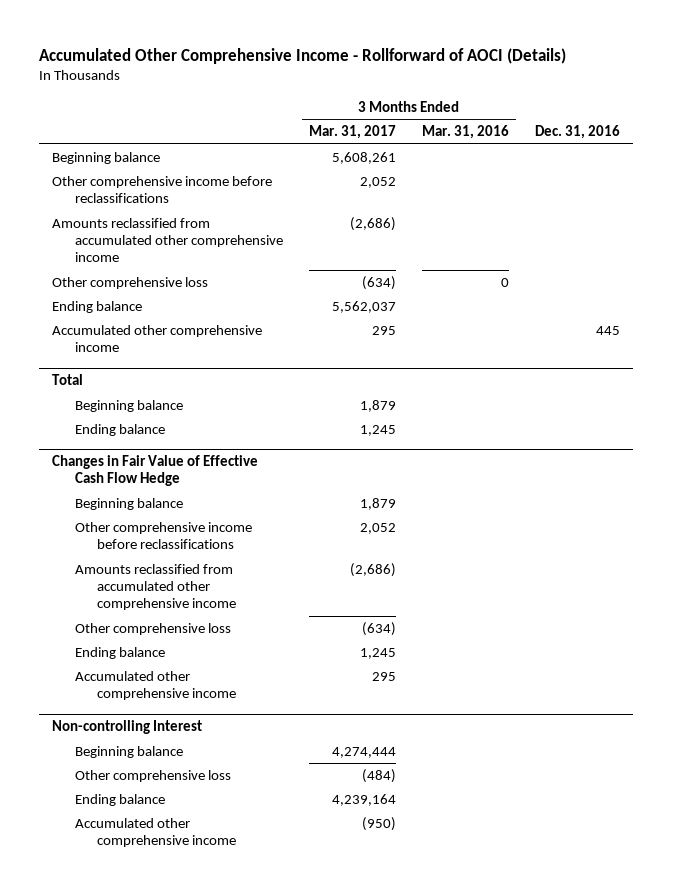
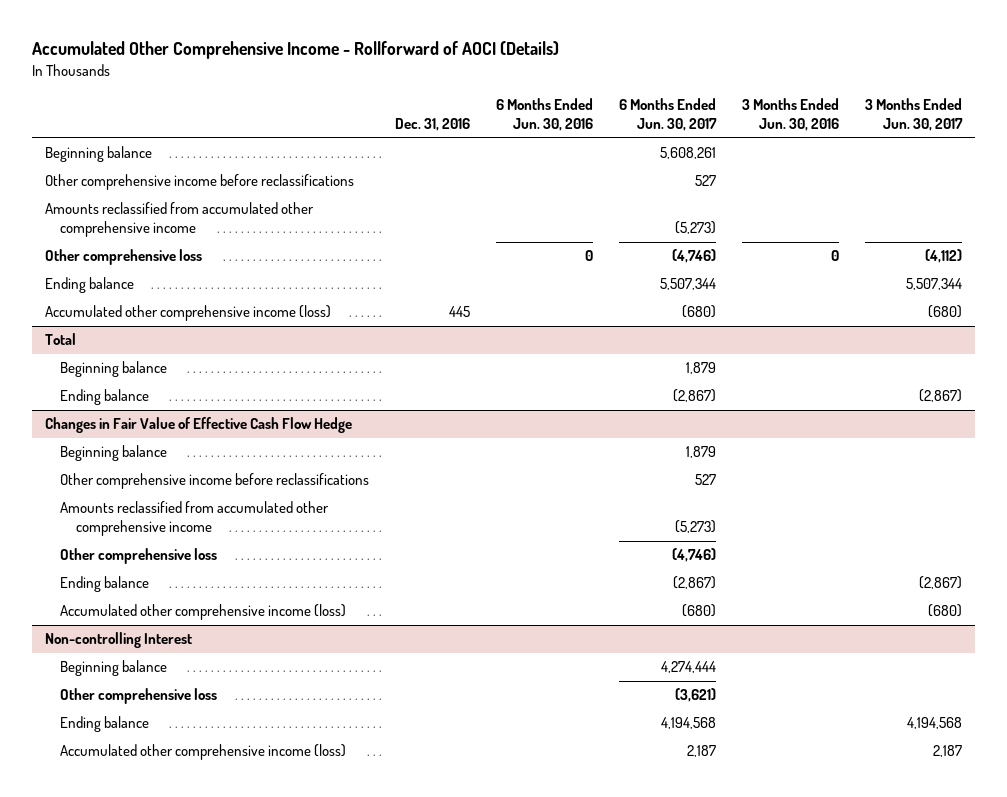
- | 3 Months Ended Mar. 31, 2017 | 3 Months Ended Mar. 31, 2016 | Dec. 31, 2016
+ | Dec. 31, 2016 | 6 Months Ended Jun. 30, 2016 | 6 Months Ended Jun. 30, 2017 | 3 Months Ended Jun. 30, 2016 | 3 Months Ended Jun. 30, 2017
- Accumulated other comprehensive income | 295 | | 445
+ Accumulated other comprehensive income (loss) | 445 | | (680) | | (680)
@ Changes in Fair Value of Effective Cash Flow Hedge
- Accumulated other comprehensive income | 295 | |
+ Accumulated other comprehensive income (loss) | | | (680) | | (680)
@ Non-controlling Interest
- Accumulated other comprehensive income | (950) | |
+ Accumulated other comprehensive income (loss) | | | 2,187 | | 2,187

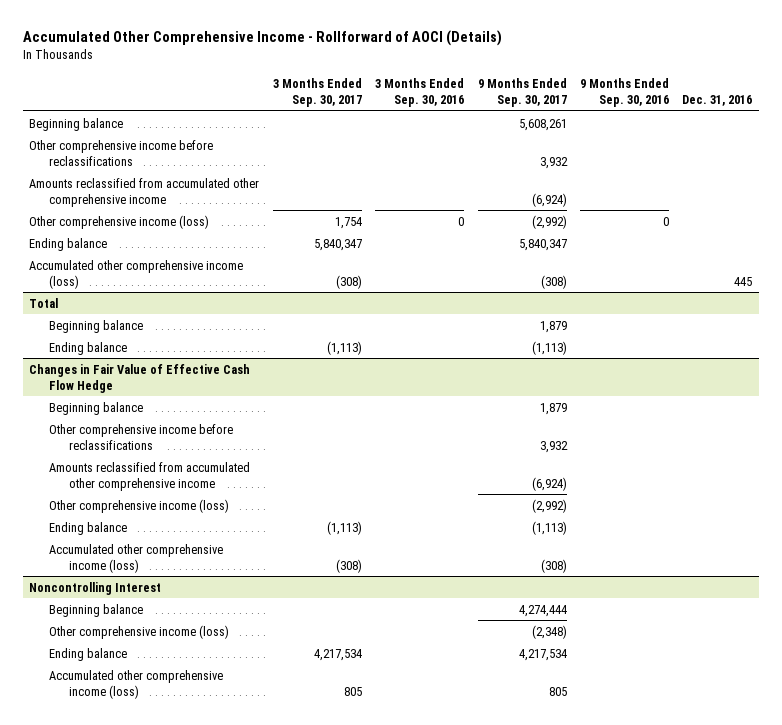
- | Dec. 31, 2016 | 6 Months Ended Jun. 30, 2016 | 6 Months Ended Jun. 30, 2017 | 3 Months Ended Jun. 30, 2016 | 3 Months Ended Jun. 30, 2017
+ | 3 Months Ended Sep. 30, 2017 | 3 Months Ended Sep. 30, 2016 | 9 Months Ended Sep. 30, 2017 | 9 Months Ended Sep. 30, 2016 | Dec. 31, 2016
- Other comprehensive loss | | 0 | (4,746) | 0 | (4,112)
+ Other comprehensive income (loss) | 1,754 | 0 | (2,992) | 0 |
@ Changes in Fair Value of Effective Cash Flow Hedge
- Other comprehensive loss | | | (4,746) | |
+ Other comprehensive income (loss) | | | (2,992) | |
- Non-controlling Interest
+ Noncontrolling Interest
- Other comprehensive loss | | | (3,621) | |
+ Other comprehensive income (loss) | | | (2,348) | |

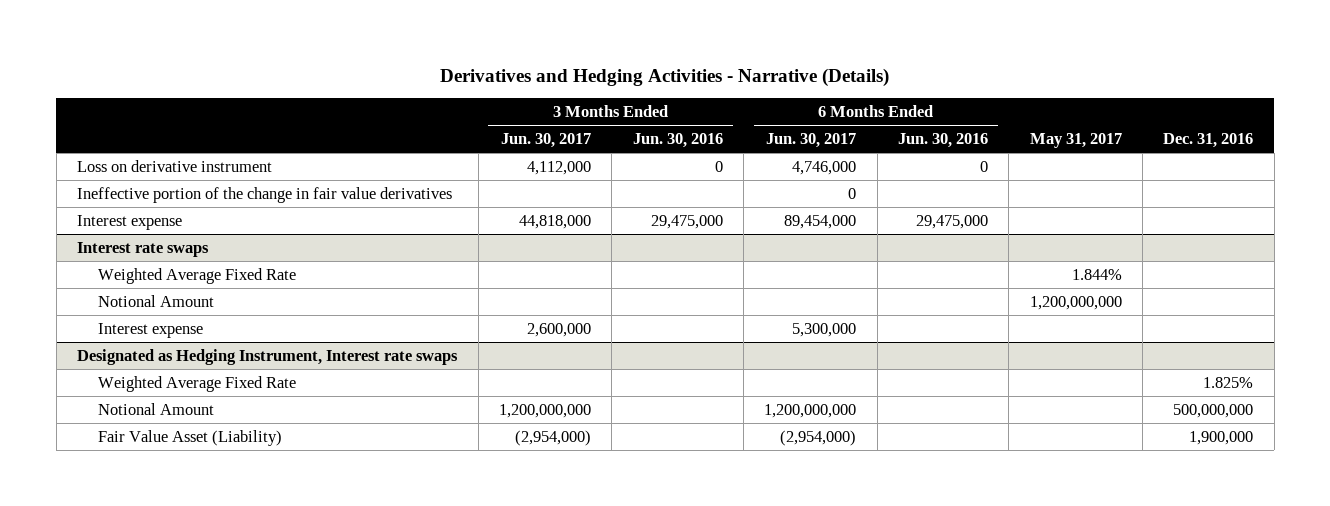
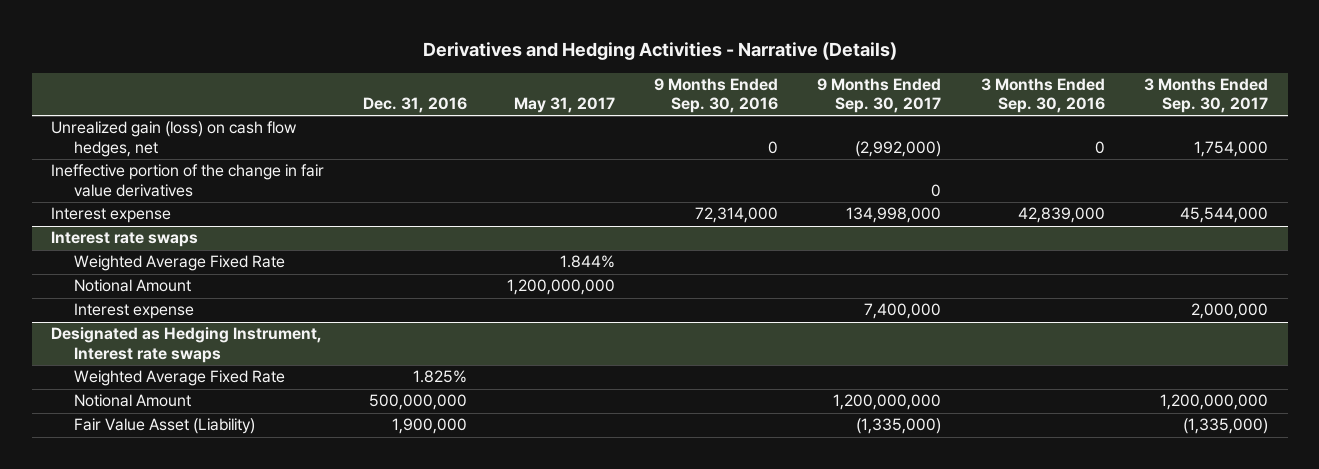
- | 3 Months Ended Jun. 30, 2017 | 3 Months Ended Jun. 30, 2016 | 6 Months Ended Jun. 30, 2017 | 6 Months Ended Jun. 30, 2016 | May 31, 2017 | Dec. 31, 2016
+ | Dec. 31, 2016 | May 31, 2017 | 9 Months Ended Sep. 30, 2016 | 9 Months Ended Sep. 30, 2017 | 3 Months Ended Sep. 30, 2016 | 3 Months Ended Sep. 30, 2017
- Loss on derivative instrument | 4,112,000 | 0 | 4,746,000 | 0 | |
+ Unrealized gain (loss) on cash flow hedges, net | | | 0 | (2,992,000) | 0 | 1,754,000

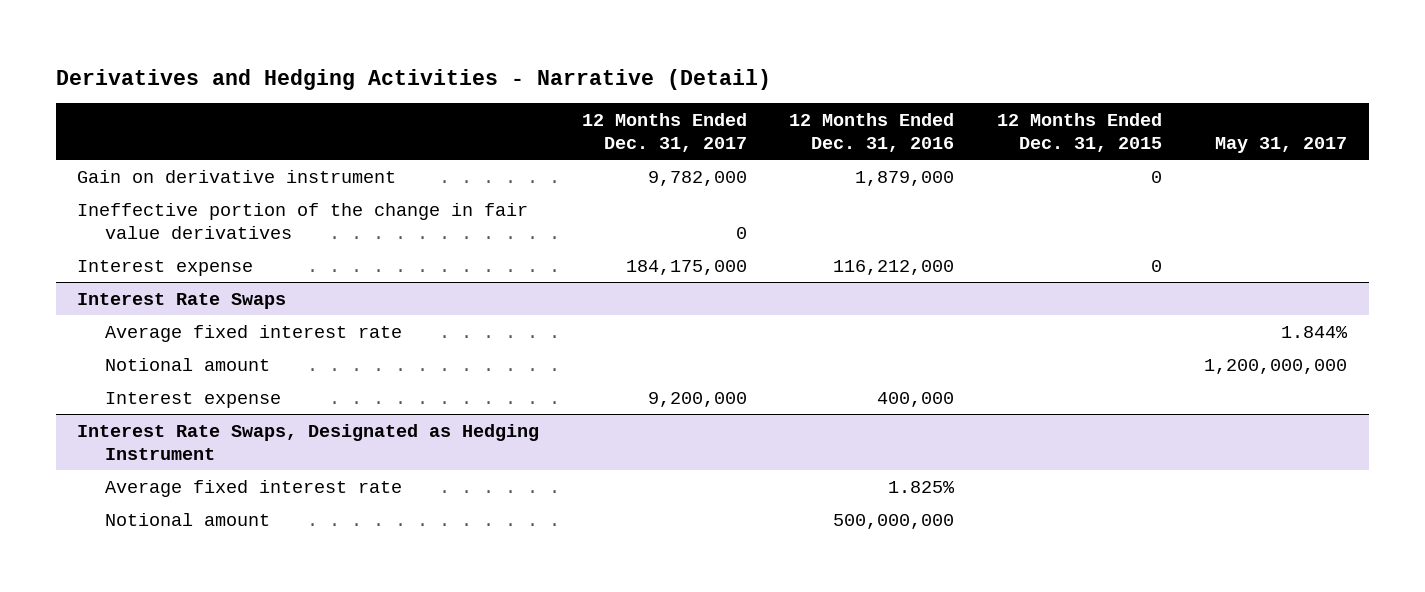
- Derivatives and Hedging Activities - Narrative (Details)
+ Derivatives and Hedging Activities - Narrative (Detail)
- | Dec. 31, 2016 | May 31, 2017 | 9 Months Ended Sep. 30, 2016 | 9 Months Ended Sep. 30, 2017 | 3 Months Ended Sep. 30, 2016 | 3 Months Ended Sep. 30, 2017
+ | 12 Months Ended Dec. 31, 2017 | 12 Months Ended Dec. 31, 2016 | 12 Months Ended Dec. 31, 2015 | May 31, 2017
- Unrealized gain (loss) on cash flow hedges, net | | | 0 | (2,992,000) | 0 | 1,754,000
+ Gain on derivative instrument | 9,782,000 | 1,879,000 | 0 |
- Interest rate swaps
- Weighted Average Fixed Rate | | 1.844% | | | |
- Notional Amount | | 1,200,000,000 | | | |
+ Interest Rate Swaps
+ Average fixed interest rate | | | | 1.844%
+ Notional amount | | | | 1,200,000,000
- Designated as Hedging Instrument, Interest rate swaps
- Weighted Average Fixed Rate | 1.825% | | | | |
- Notional Amount | 500,000,000 | | | 1,200,000,000 | | 1,200,000,000
- Fair Value Asset (Liability) | 1,900,000 | | | (1,335,000) | | (1,335,000)
+ Interest Rate Swaps, Designated as Hedging Instrument
+ Average fixed interest rate | | 1.825% | |
+ Notional amount | | 500,000,000 | |

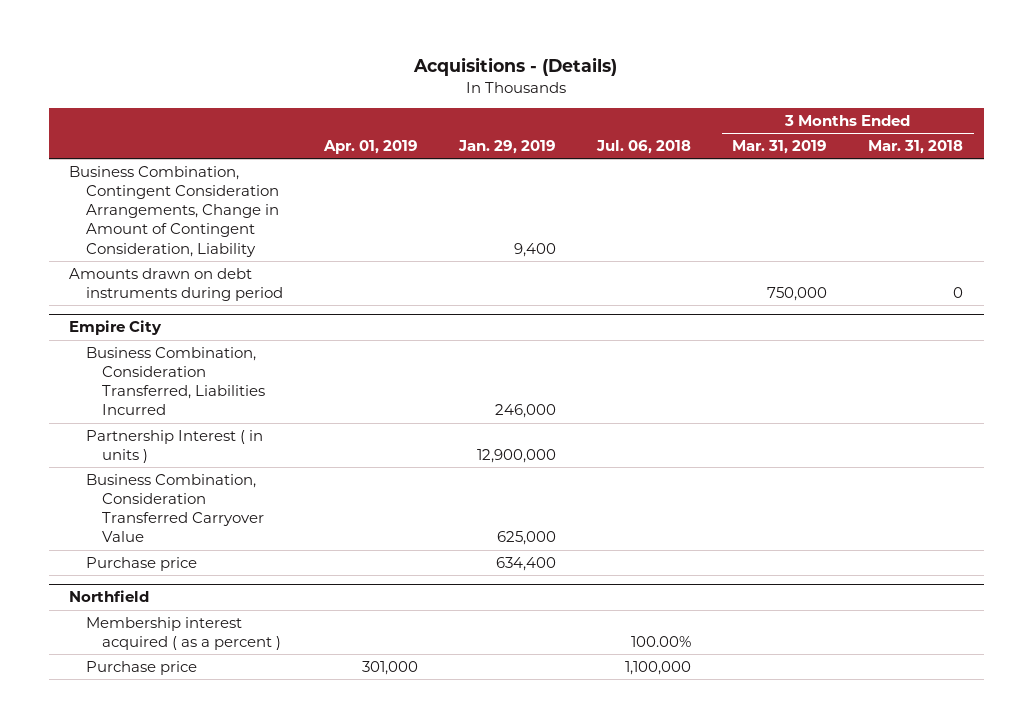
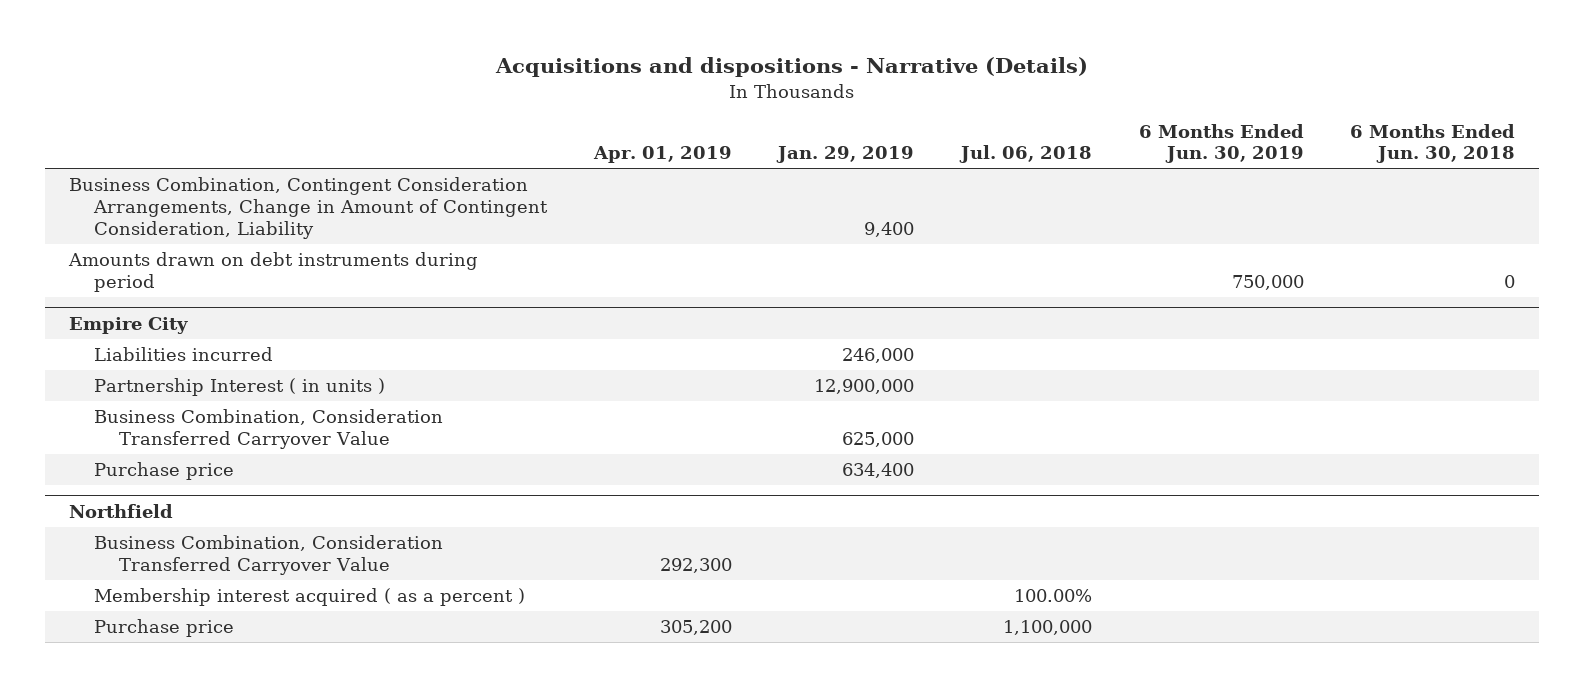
- Acquisitions - (Details)
+ Acquisitions and dispositions - Narrative (Details)
- | Apr. 01, 2019 | Jan. 29, 2019 | Jul. 06, 2018 | 3 Months Ended Mar. 31, 2019 | 3 Months Ended Mar. 31, 2018
+ | Apr. 01, 2019 | Jan. 29, 2019 | Jul. 06, 2018 | 6 Months Ended Jun. 30, 2019 | 6 Months Ended Jun. 30, 2018
@ Empire City
- Business Combination, Consideration Transferred, Liabilities Incurred | | 246,000 | | |
+ Liabilities incurred | | 246,000 | | |
@ Northfield
+ Business Combination, Consideration Transferred Carryover Value | 292,300 | | | |
- Purchase price | 301,000 | | 1,100,000 | |
+ Purchase price | 305,200 | | 1,100,000 | |

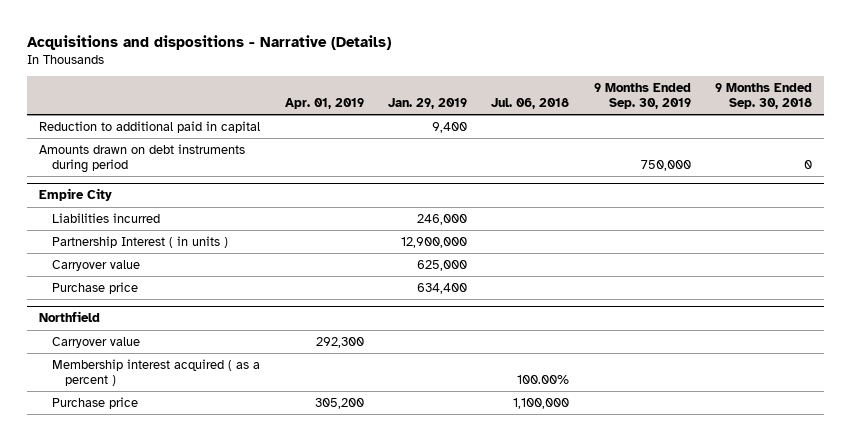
- | Apr. 01, 2019 | Jan. 29, 2019 | Jul. 06, 2018 | 6 Months Ended Jun. 30, 2019 | 6 Months Ended Jun. 30, 2018
+ | Apr. 01, 2019 | Jan. 29, 2019 | Jul. 06, 2018 | 9 Months Ended Sep. 30, 2019 | 9 Months Ended Sep. 30, 2018
- Business Combination, Contingent Consideration Arrangements, Change in Amount of Contingent Consideration, Liability | | 9,400 | | |
+ Reduction to additional paid in capital | | 9,400 | | |
@ Empire City
- Business Combination, Consideration Transferred Carryover Value | | 625,000 | | |
+ Carryover value | | 625,000 | | |
@ Northfield
- Business Combination, Consideration Transferred Carryover Value | 292,300 | | | |
+ Carryover value | 292,300 | | | |

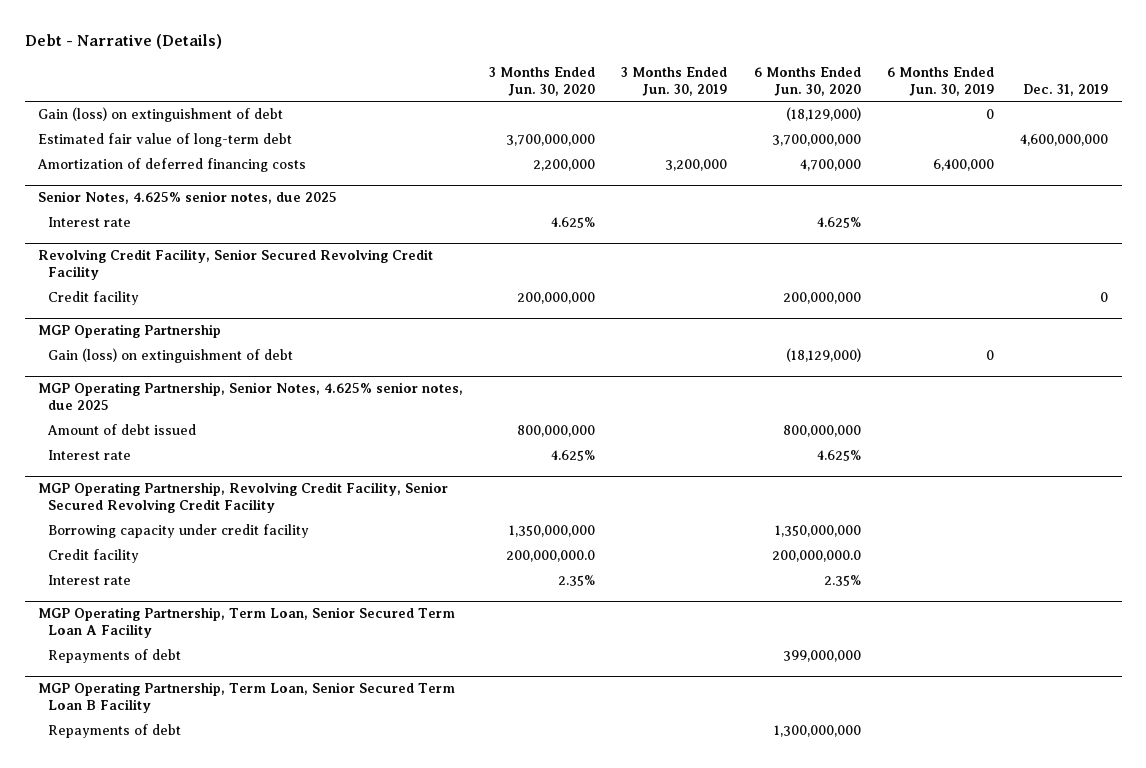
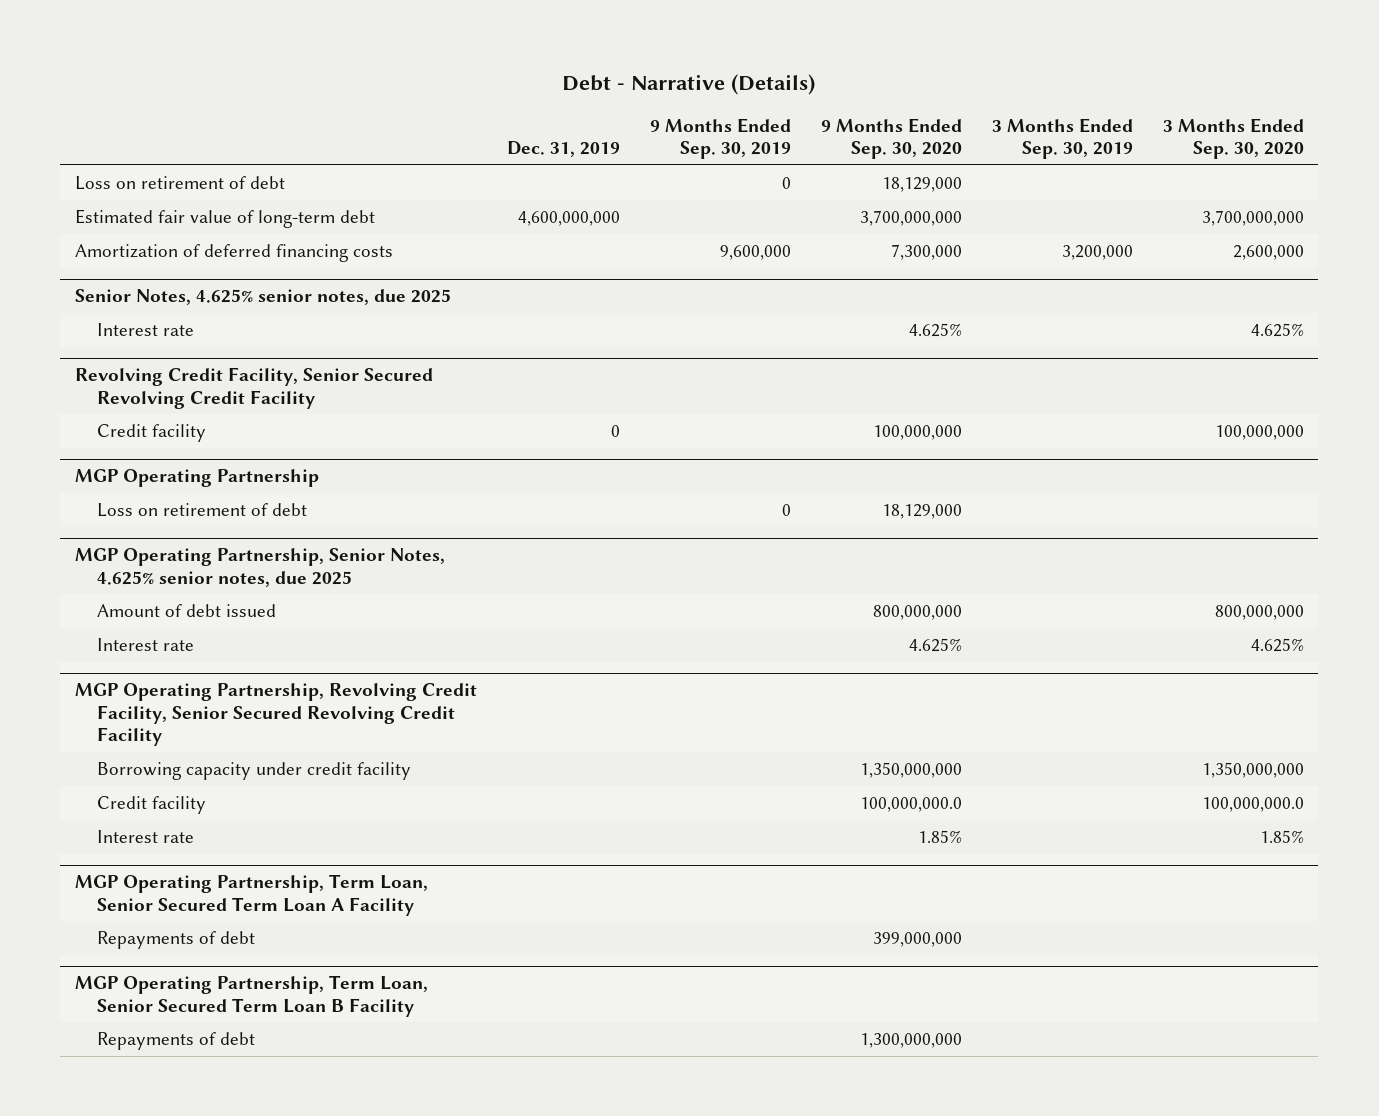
- | 3 Months Ended Jun. 30, 2020 | 3 Months Ended Jun. 30, 2019 | 6 Months Ended Jun. 30, 2020 | 6 Months Ended Jun. 30, 2019 | Dec. 31, 2019
+ | Dec. 31, 2019 | 9 Months Ended Sep. 30, 2019 | 9 Months Ended Sep. 30, 2020 | 3 Months Ended Sep. 30, 2019 | 3 Months Ended Sep. 30, 2020
- Gain (loss) on extinguishment of debt | | | (18,129,000) | 0 |
+ Loss on retirement of debt | | 0 | 18,129,000 | |
@ MGP Operating Partnership
- Gain (loss) on extinguishment of debt | | | (18,129,000) | 0 |
+ Loss on retirement of debt | | 0 | 18,129,000 | |

